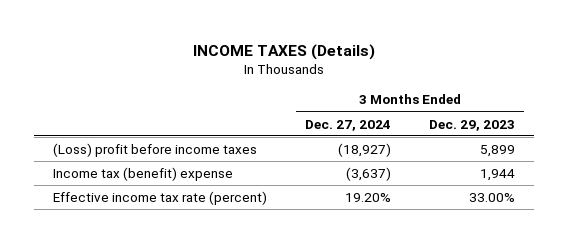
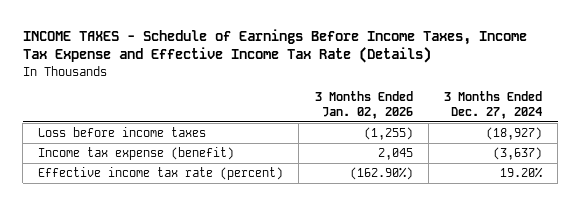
- INCOME TAXES (Details)
+ INCOME TAXES - Schedule of Earnings Before Income Taxes, Income Tax Expense and Effective Income Tax Rate (Details)
- | 3 Months Ended Dec. 27, 2024 | 3 Months Ended Dec. 29, 2023
+ | 3 Months Ended Jan. 02, 2026 | 3 Months Ended Dec. 27, 2024
- (Loss) profit before income taxes | (18,927) | 5,899
- Income tax (benefit) expense | (3,637) | 1,944
+ Loss before income taxes | (1,255) | (18,927)
+ Income tax expense (benefit) | 2,045 | (3,637)

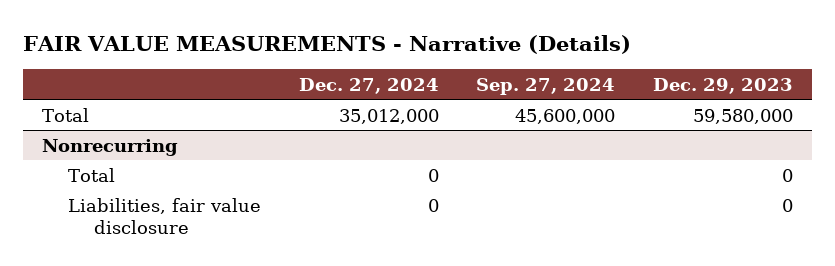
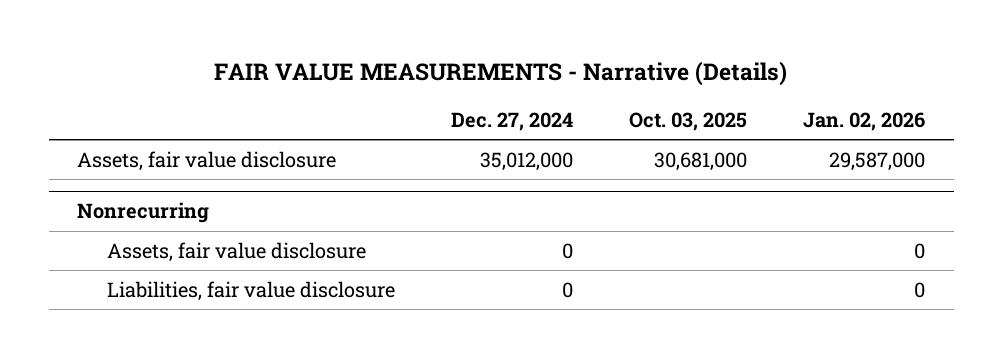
- | Dec. 27, 2024 | Sep. 27, 2024 | Dec. 29, 2023
+ | Dec. 27, 2024 | Oct. 03, 2025 | Jan. 02, 2026
- Total | 35,012,000 | 45,600,000 | 59,580,000
+ Assets, fair value disclosure | 35,012,000 | 30,681,000 | 29,587,000
@ Nonrecurring
- Total | 0 | | 0
+ Assets, fair value disclosure | 0 | | 0

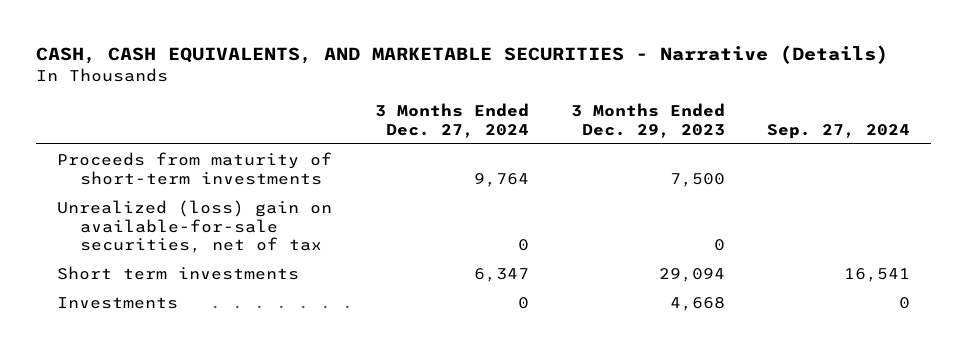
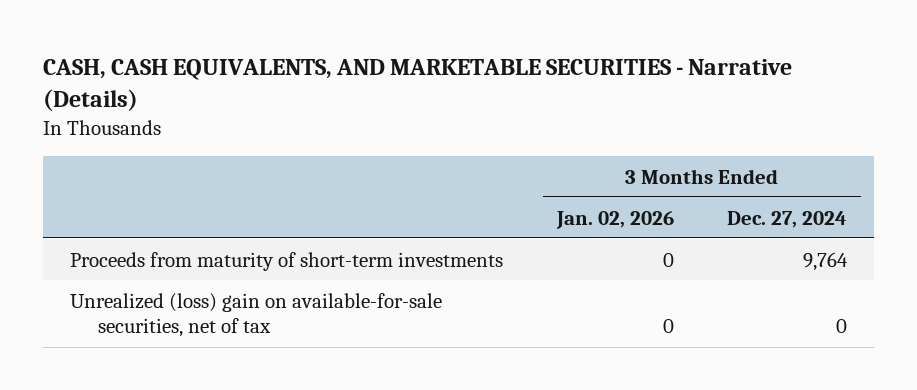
- | 3 Months Ended Dec. 27, 2024 | 3 Months Ended Dec. 29, 2023 | Sep. 27, 2024
+ | 3 Months Ended Jan. 02, 2026 | 3 Months Ended Dec. 27, 2024
- Short term investments | 6,347 | 29,094 | 16,541
- Investments | 0 | 4,668 | 0

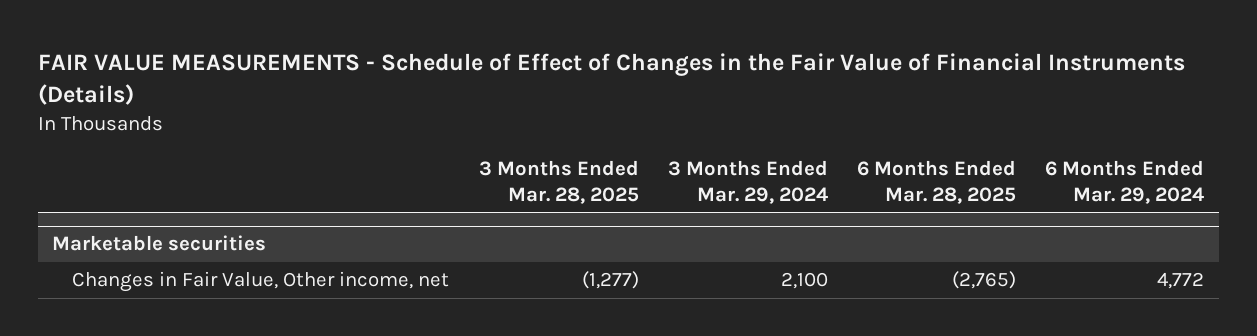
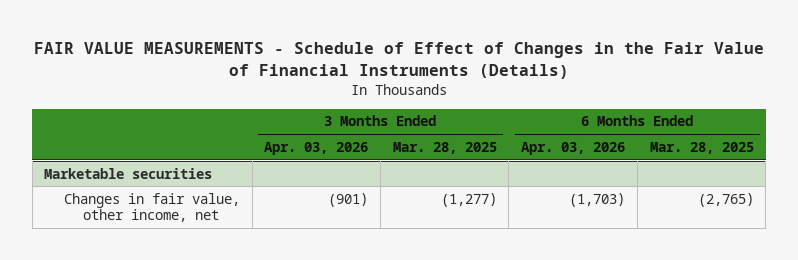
- | 3 Months Ended Mar. 28, 2025 | 3 Months Ended Mar. 29, 2024 | 6 Months Ended Mar. 28, 2025 | 6 Months Ended Mar. 29, 2024
+ | 3 Months Ended Apr. 03, 2026 | 3 Months Ended Mar. 28, 2025 | 6 Months Ended Apr. 03, 2026 | 6 Months Ended Mar. 28, 2025
@ Marketable securities
- Changes in Fair Value, Other income, net | (1,277) | 2,100 | (2,765) | 4,772
+ Changes in fair value, other income, net | (901) | (1,277) | (1,703) | (2,765)

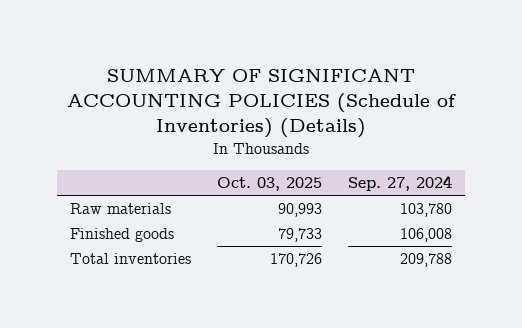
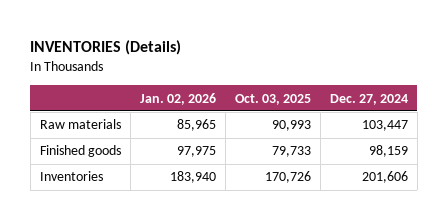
- SUMMARY OF SIGNIFICANT ACCOUNTING POLICIES (Schedule of Inventories) (Details)
+ INVENTORIES (Details)
- | Oct. 03, 2025 | Sep. 27, 2024
+ | Jan. 02, 2026 | Oct. 03, 2025 | Dec. 27, 2024
- Total inventories | 170,726 | 209,788
+ Inventories | 183,940 | 170,726 | 201,606

